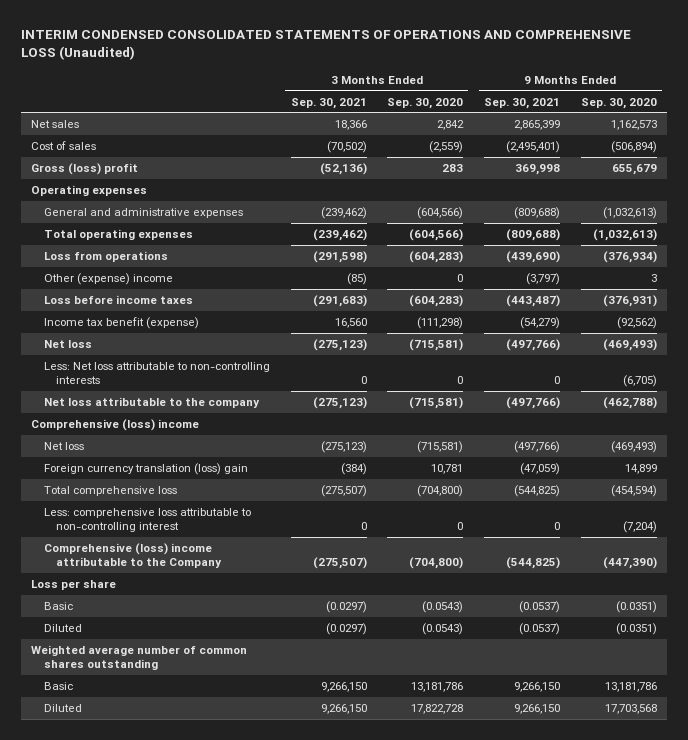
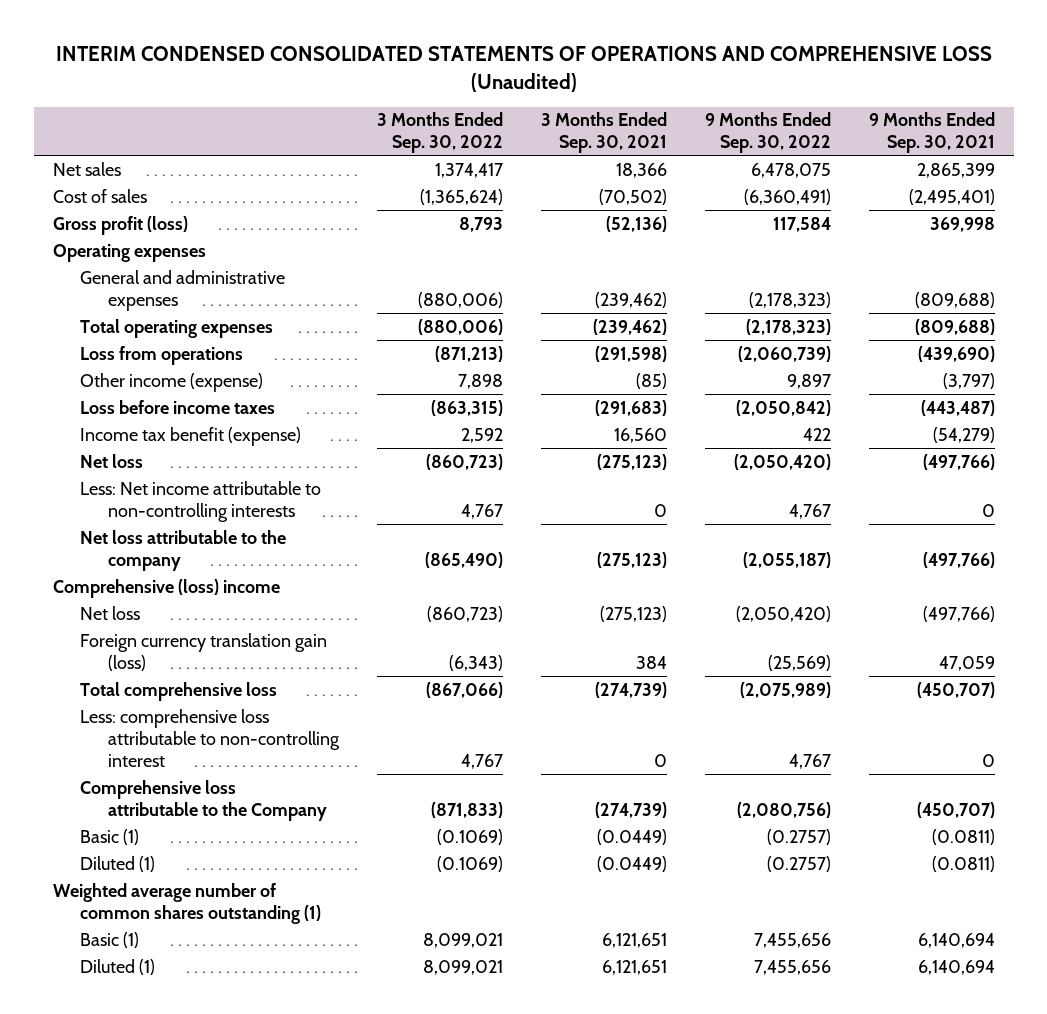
- | 3 Months Ended Sep. 30, 2021 | 3 Months Ended Sep. 30, 2020 | 9 Months Ended Sep. 30, 2021 | 9 Months Ended Sep. 30, 2020
+ | 3 Months Ended Sep. 30, 2022 | 3 Months Ended Sep. 30, 2021 | 9 Months Ended Sep. 30, 2022 | 9 Months Ended Sep. 30, 2021
- Gross (loss) profit | (52,136) | 283 | 369,998 | 655,679
+ Gross profit (loss) | 8,793 | (52,136) | 117,584 | 369,998
- Other (expense) income | (85) | 0 | (3,797) | 3
+ Other income (expense) | 7,898 | (85) | 9,897 | (3,797)
- Less: Net loss attributable to non-controlling interests | 0 | 0 | 0 | (6,705)
+ Less: Net income attributable to non-controlling interests | 4,767 | 0 | 4,767 | 0
- Foreign currency translation (loss) gain | (384) | 10,781 | (47,059) | 14,899
- Total comprehensive loss | (275,507) | (704,800) | (544,825) | (454,594)
+ Foreign currency translation gain (loss) | (6,343) | 384 | (25,569) | 47,059
+ Total comprehensive loss | (867,066) | (274,739) | (2,075,989) | (450,707)
- Comprehensive (loss) income attributable to the Company | (275,507) | (704,800) | (544,825) | (447,390)
- Loss per share
- Basic | (0.0297) | (0.0543) | (0.0537) | (0.0351)
- Diluted | (0.0297) | (0.0543) | (0.0537) | (0.0351)
- Weighted average number of common shares outstanding
- Basic | 9,266,150 | 13,181,786 | 9,266,150 | 13,181,786
- Diluted | 9,266,150 | 17,822,728 | 9,266,150 | 17,703,568
+ Comprehensive loss attributable to the Company | (871,833) | (274,739) | (2,080,756) | (450,707)
+ Basic (1) | (0.1069) | (0.0449) | (0.2757) | (0.0811)
+ Diluted (1) | (0.1069) | (0.0449) | (0.2757) | (0.0811)
+ Weighted average number of common shares outstanding (1)
+ Basic (1) | 8,099,021 | 6,121,651 | 7,455,656 | 6,140,694
+ Diluted (1) | 8,099,021 | 6,121,651 | 7,455,656 | 6,140,694

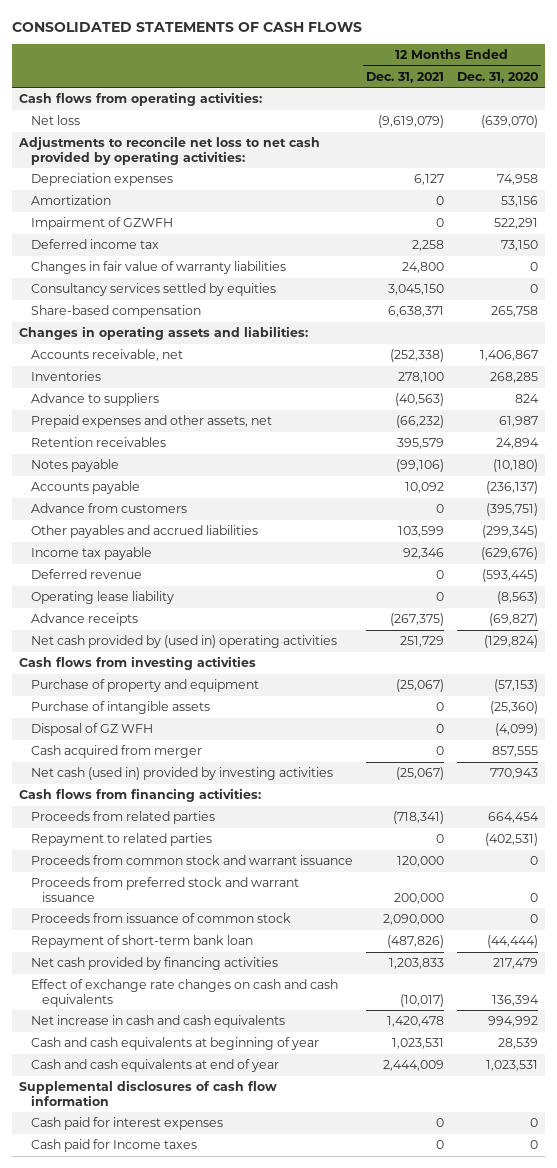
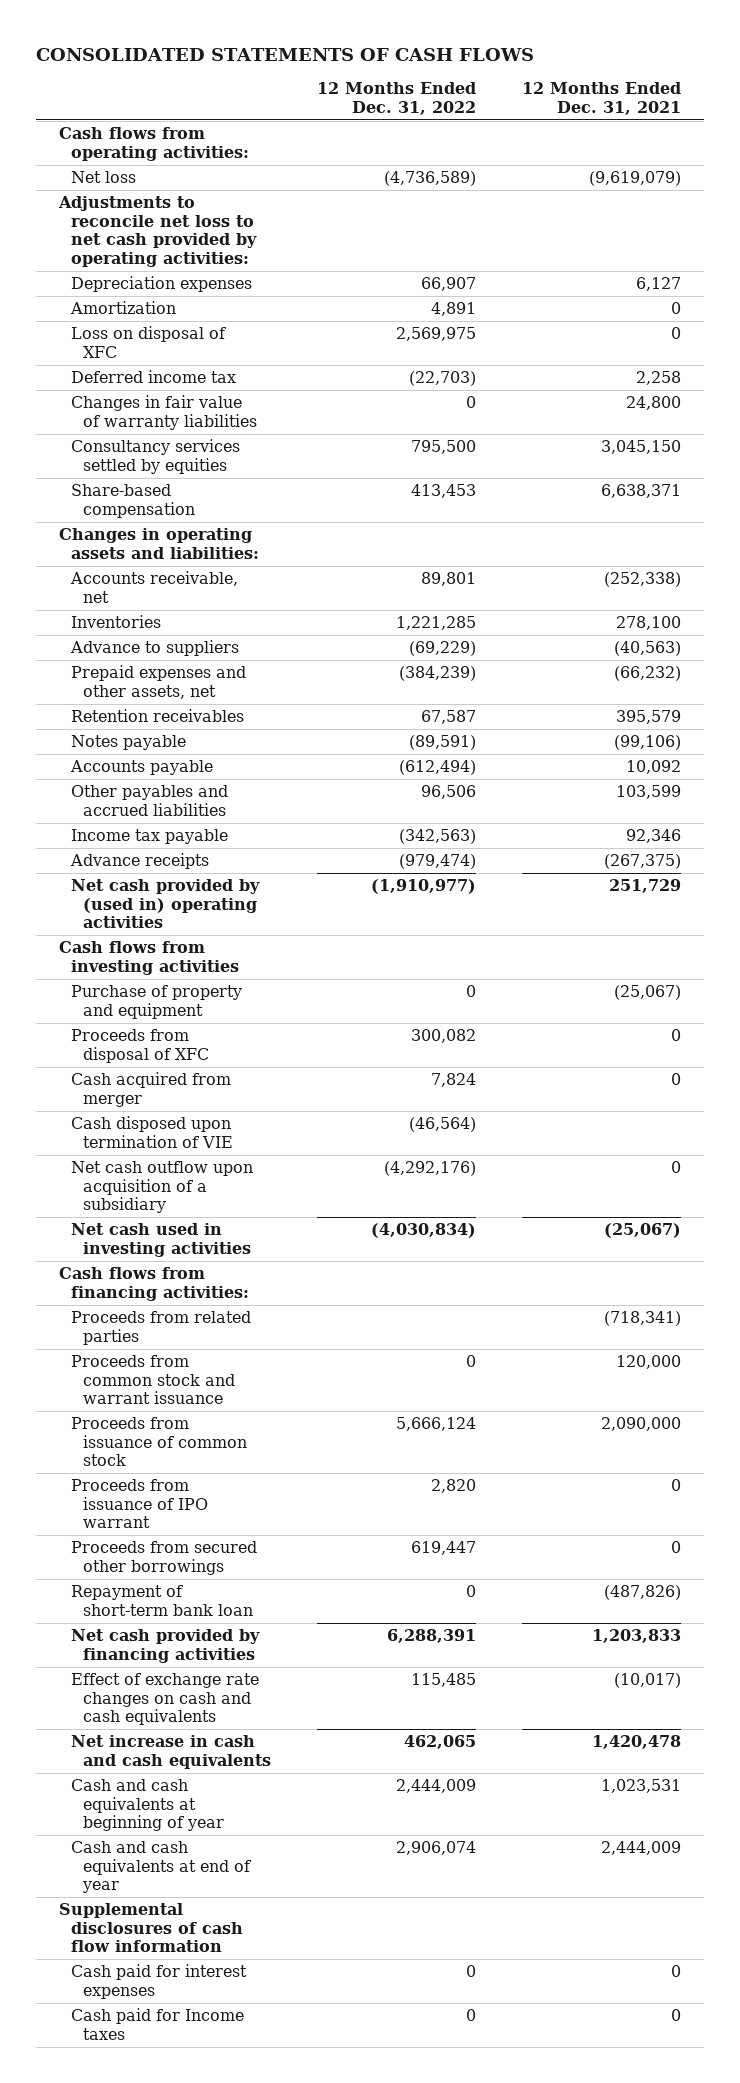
- | 12 Months Ended Dec. 31, 2021 | 12 Months Ended Dec. 31, 2020
+ | 12 Months Ended Dec. 31, 2022 | 12 Months Ended Dec. 31, 2021
- Impairment of GZWFH | 0 | 522,291
+ Loss on disposal of XFC | 2,569,975 | 0
- Advance from customers | 0 | (395,751)
- Deferred revenue | 0 | (593,445)
- Operating lease liability | 0 | (8,563)
- Purchase of intangible assets | 0 | (25,360)
- Disposal of GZ WFH | 0 | (4,099)
+ Proceeds from disposal of XFC | 300,082 | 0
- Net cash (used in) provided by investing activities | (25,067) | 770,943
+ Cash disposed upon termination of VIE | (46,564) |
+ Net cash outflow upon acquisition of a subsidiary | (4,292,176) | 0
+ Net cash used in investing activities | (4,030,834) | (25,067)
- Repayment to related parties | 0 | (402,531)
- Proceeds from preferred stock and warrant issuance | 200,000 | 0
+ Proceeds from issuance of IPO warrant | 2,820 | 0
+ Proceeds from secured other borrowings | 619,447 | 0

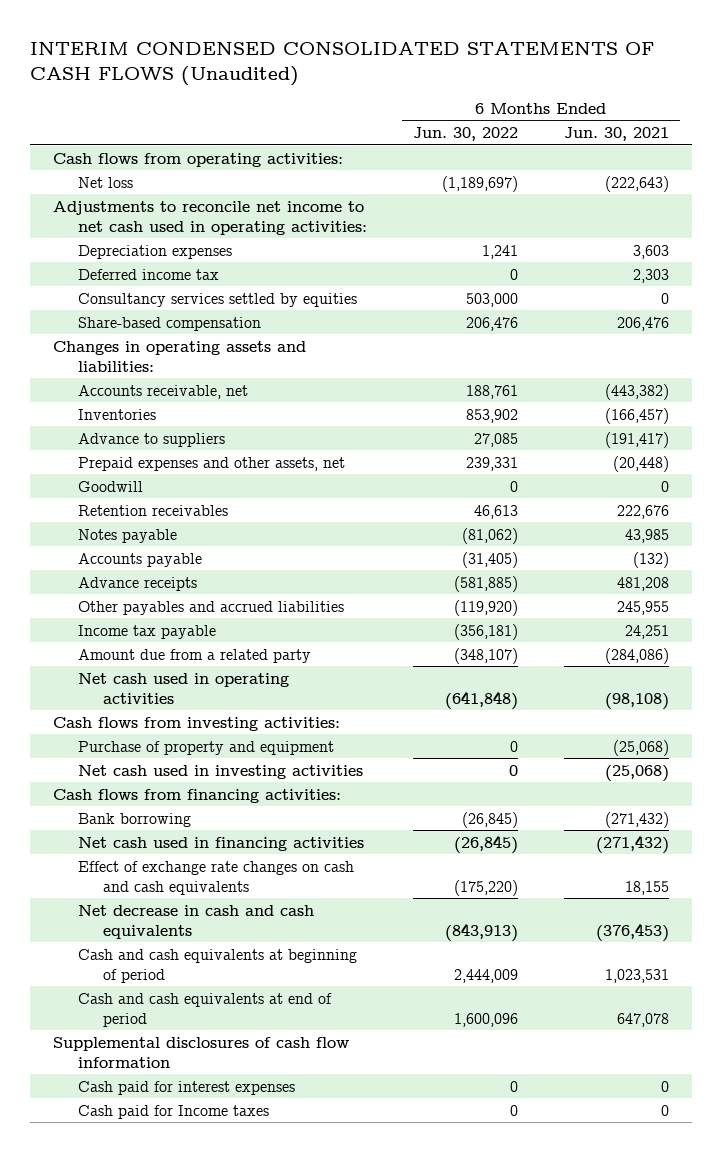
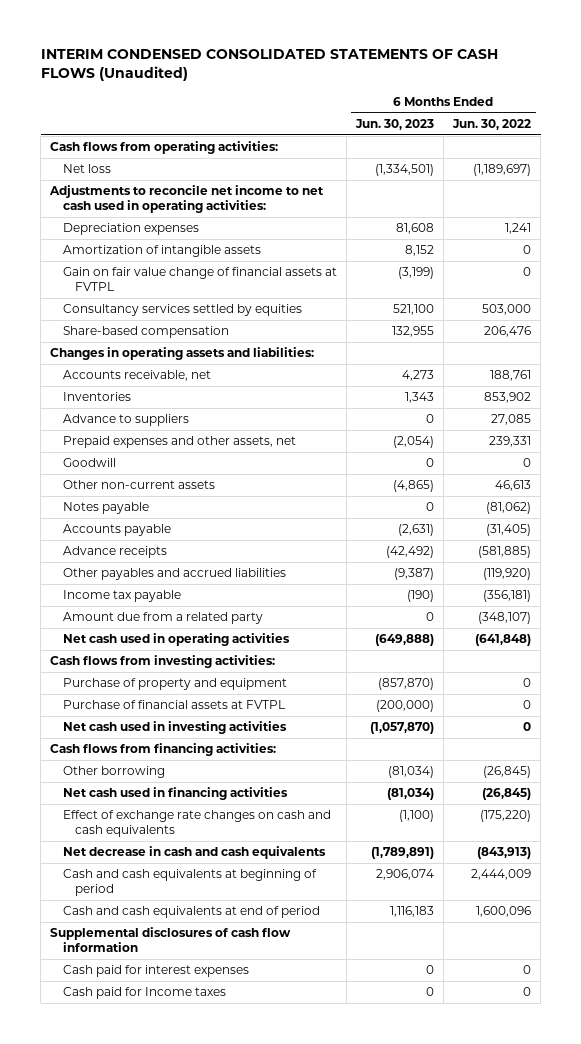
- | 6 Months Ended Jun. 30, 2022 | 6 Months Ended Jun. 30, 2021
+ | 6 Months Ended Jun. 30, 2023 | 6 Months Ended Jun. 30, 2022
- Deferred income tax | 0 | 2,303
+ Amortization of intangible assets | 8,152 | 0
+ Gain on fair value change of financial assets at FVTPL | (3,199) | 0
- Retention receivables | 46,613 | 222,676
+ Other non-current assets | (4,865) | 46,613
+ Purchase of financial assets at FVTPL | (200,000) | 0
- Bank borrowing | (26,845) | (271,432)
+ Other borrowing | (81,034) | (26,845)

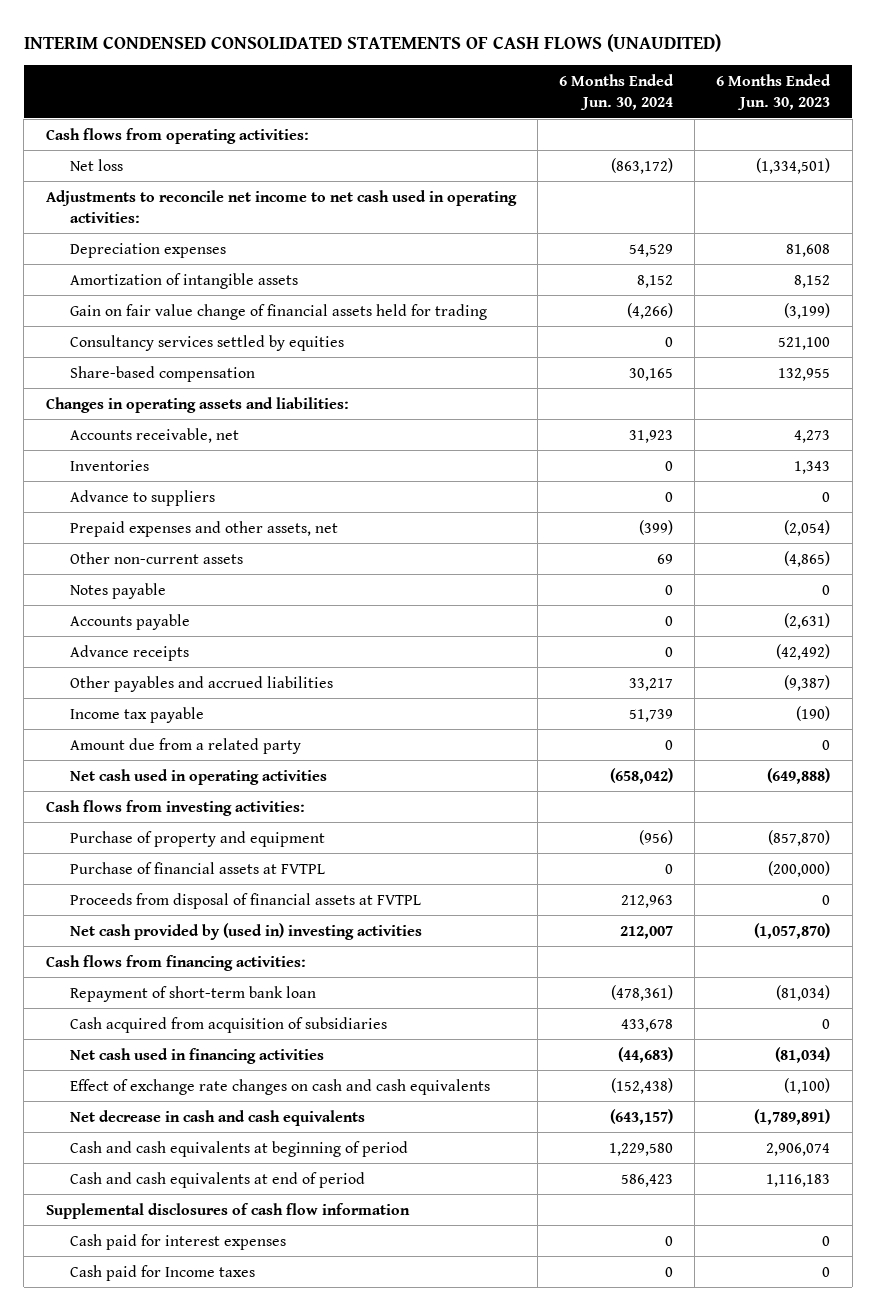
- INTERIM CONDENSED CONSOLIDATED STATEMENTS OF CASH FLOWS (Unaudited)
+ INTERIM CONDENSED CONSOLIDATED STATEMENTS OF CASH FLOWS (UNAUDITED)
- | 6 Months Ended Jun. 30, 2023 | 6 Months Ended Jun. 30, 2022
+ | 6 Months Ended Jun. 30, 2024 | 6 Months Ended Jun. 30, 2023
- Gain on fair value change of financial assets at FVTPL | (3,199) | 0
+ Gain on fair value change of financial assets held for trading | (4,266) | (3,199)
- Goodwill | 0 | 0
- Net cash used in investing activities | (1,057,870) | 0
+ Proceeds from disposal of financial assets at FVTPL | 212,963 | 0
+ Net cash provided by (used in) investing activities | 212,007 | (1,057,870)
- Other borrowing | (81,034) | (26,845)
+ Repayment of short-term bank loan | (478,361) | (81,034)
+ Cash acquired from acquisition of subsidiaries | 433,678 | 0

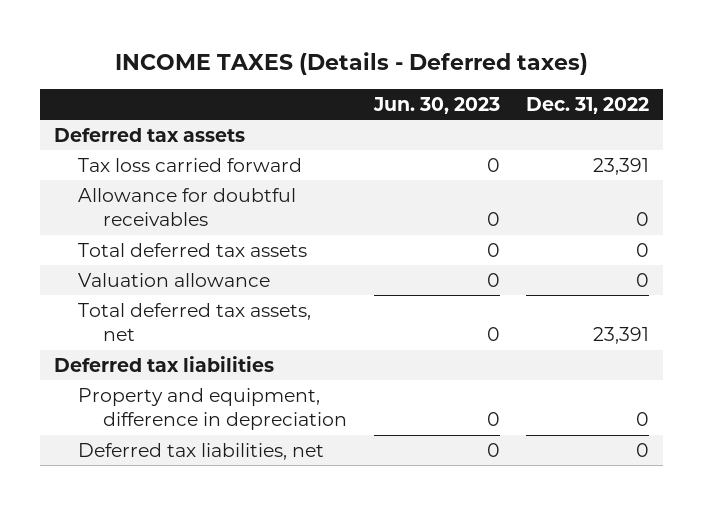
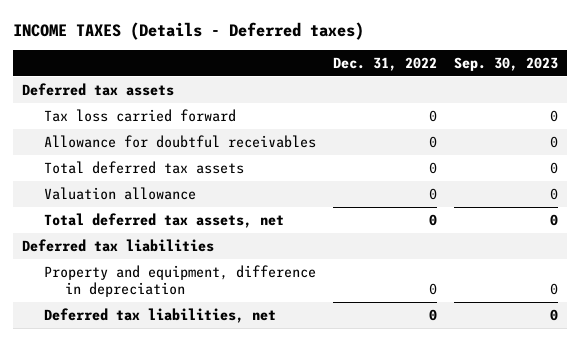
- | Jun. 30, 2023 | Dec. 31, 2022
+ | Dec. 31, 2022 | Sep. 30, 2023
- Tax loss carried forward | 0 | 23,391
+ Tax loss carried forward | 0 | 0
- Total deferred tax assets, net | 0 | 23,391
+ Total deferred tax assets, net | 0 | 0

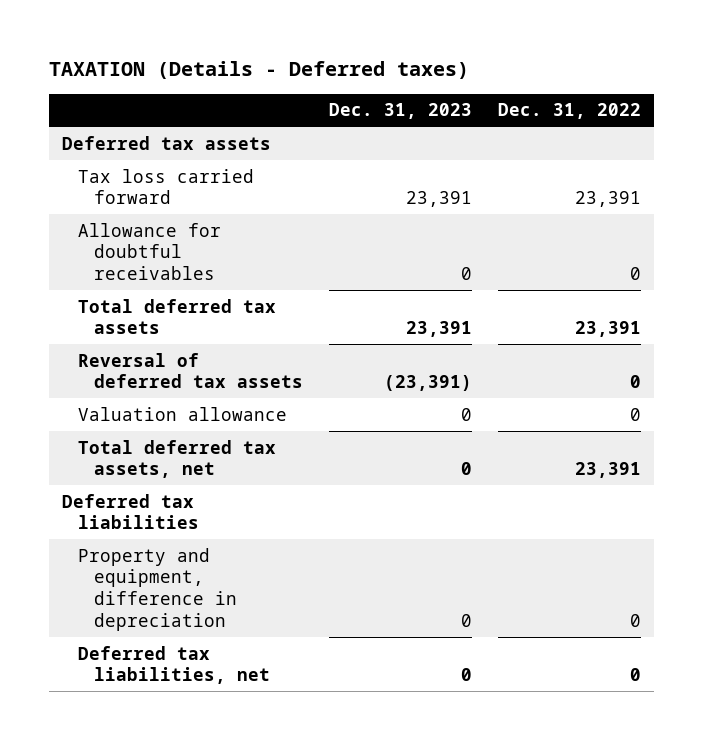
- INCOME TAXES (Details - Deferred taxes)
+ TAXATION (Details - Deferred taxes)
- | Dec. 31, 2022 | Sep. 30, 2023
+ | Dec. 31, 2023 | Dec. 31, 2022
- Tax loss carried forward | 0 | 0
+ Tax loss carried forward | 23,391 | 23,391
- Total deferred tax assets | 0 | 0
+ Total deferred tax assets | 23,391 | 23,391
+ Reversal of deferred tax assets | (23,391) | 0
- Total deferred tax assets, net | 0 | 0
+ Total deferred tax assets, net | 0 | 23,391

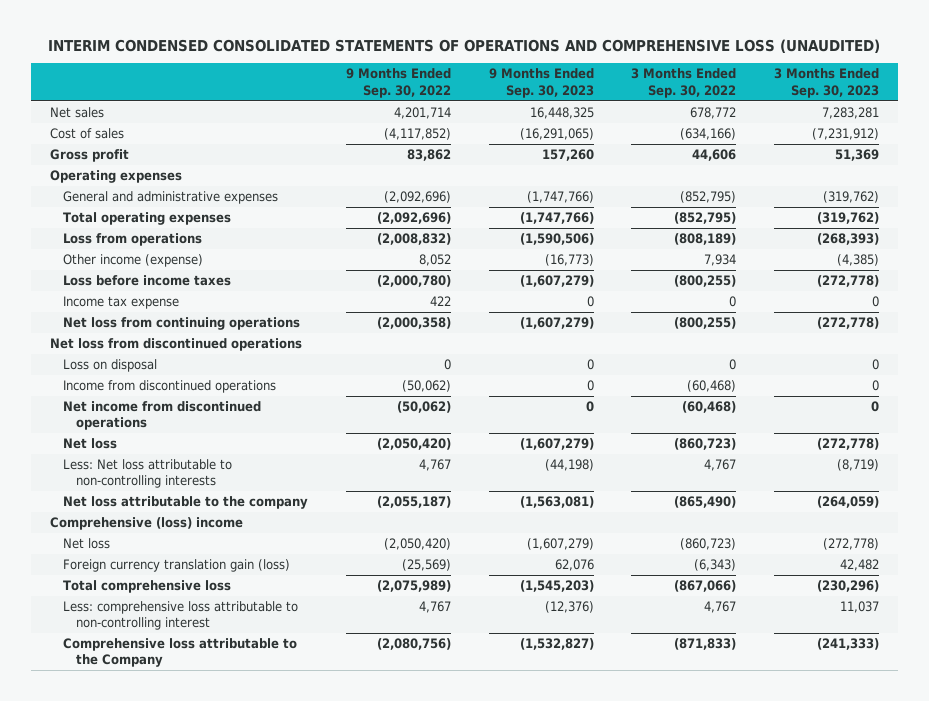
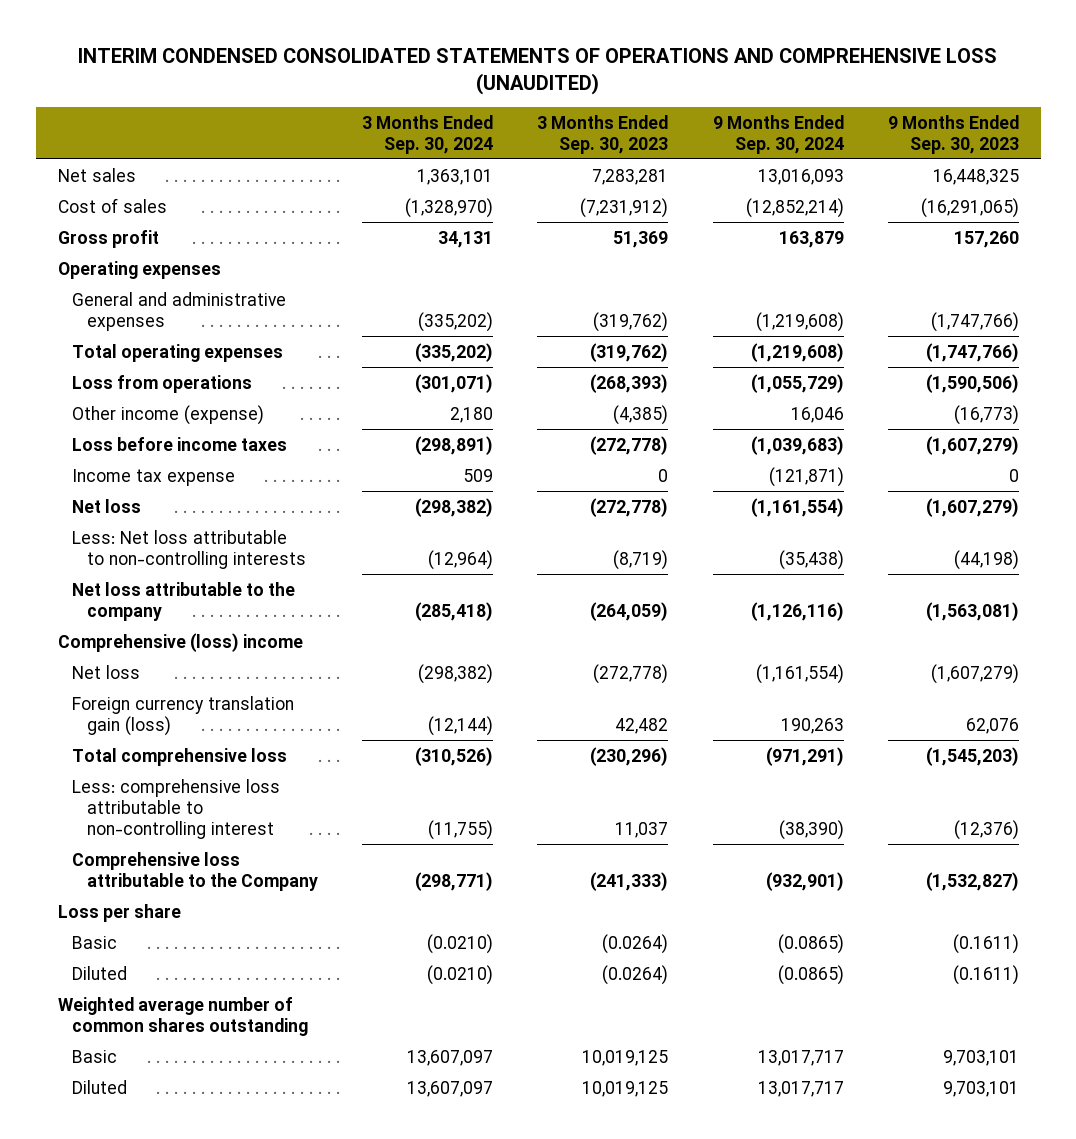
- | 9 Months Ended Sep. 30, 2022 | 9 Months Ended Sep. 30, 2023 | 3 Months Ended Sep. 30, 2022 | 3 Months Ended Sep. 30, 2023
+ | 3 Months Ended Sep. 30, 2024 | 3 Months Ended Sep. 30, 2023 | 9 Months Ended Sep. 30, 2024 | 9 Months Ended Sep. 30, 2023
- Net loss from continuing operations | (2,000,358) | (1,607,279) | (800,255) | (272,778)
- Net loss from discontinued operations
- Loss on disposal | 0 | 0 | 0 | 0
- Income from discontinued operations | (50,062) | 0 | (60,468) | 0
- Net income from discontinued operations | (50,062) | 0 | (60,468) | 0
+ Loss per share
+ Basic | (0.0210) | (0.0264) | (0.0865) | (0.1611)
+ Diluted | (0.0210) | (0.0264) | (0.0865) | (0.1611)
+ Weighted average number of common shares outstanding
+ Basic | 13,607,097 | 10,019,125 | 13,017,717 | 9,703,101
+ Diluted | 13,607,097 | 10,019,125 | 13,017,717 | 9,703,101

